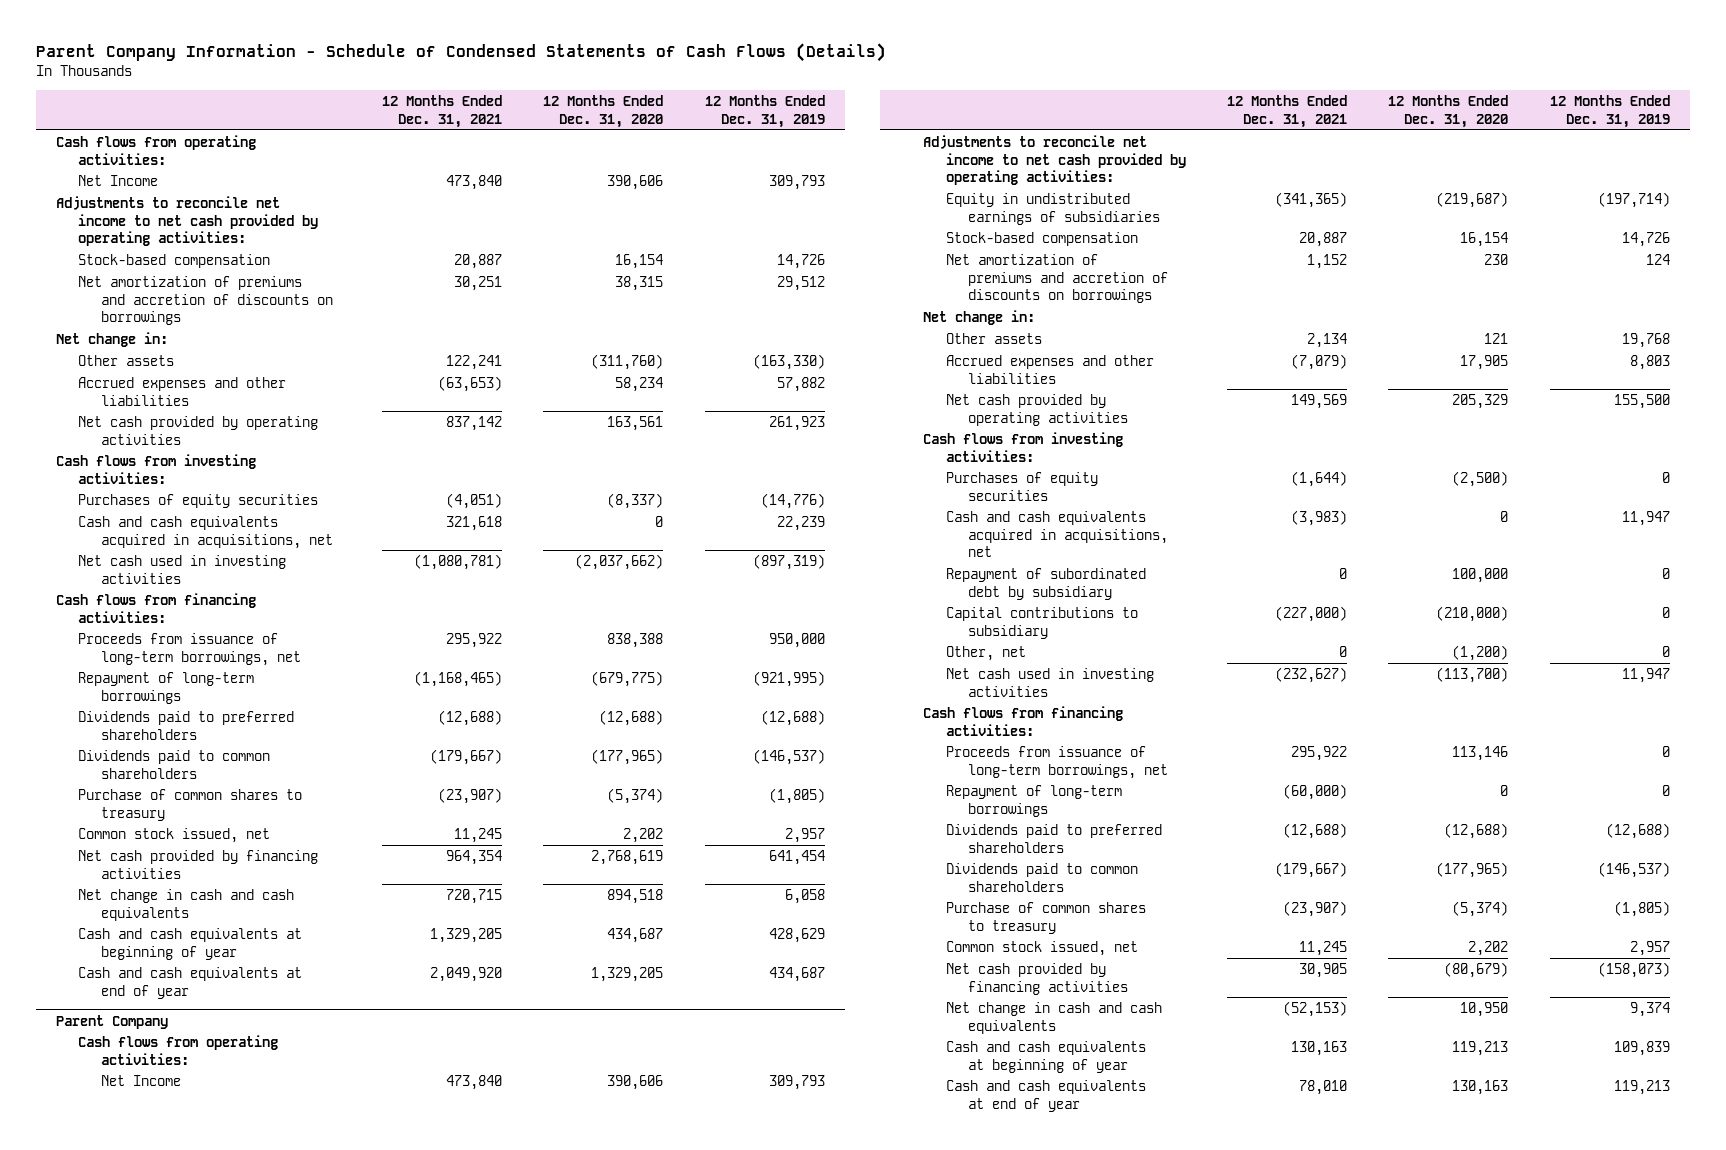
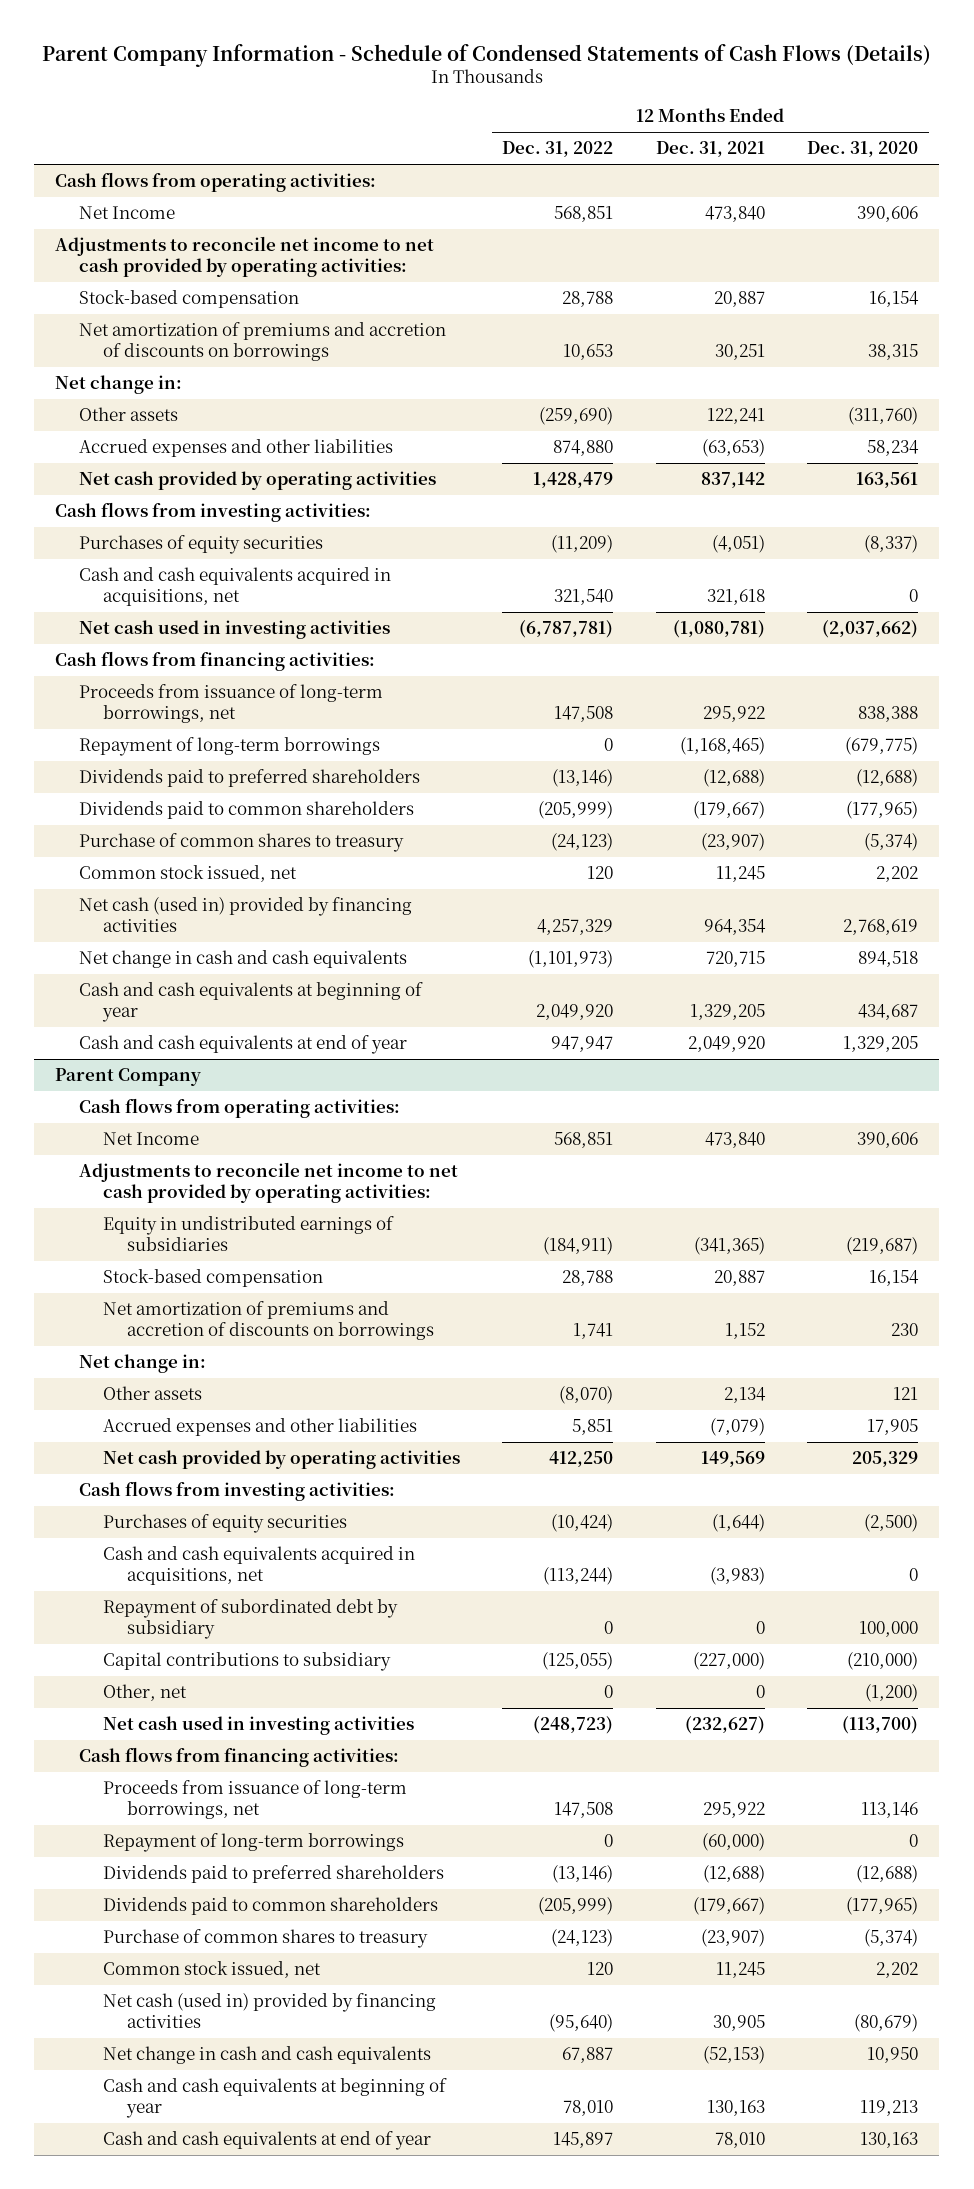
- | 12 Months Ended Dec. 31, 2021 | 12 Months Ended Dec. 31, 2020 | 12 Months Ended Dec. 31, 2019
+ | 12 Months Ended Dec. 31, 2022 | 12 Months Ended Dec. 31, 2021 | 12 Months Ended Dec. 31, 2020
- Net cash provided by financing activities | 964,354 | 2,768,619 | 641,454
+ Net cash (used in) provided by financing activities | 4,257,329 | 964,354 | 2,768,619
@ Parent Company
- Net cash provided by financing activities | 30,905 | (80,679) | (158,073)
+ Net cash (used in) provided by financing activities | (95,640) | 30,905 | (80,679)

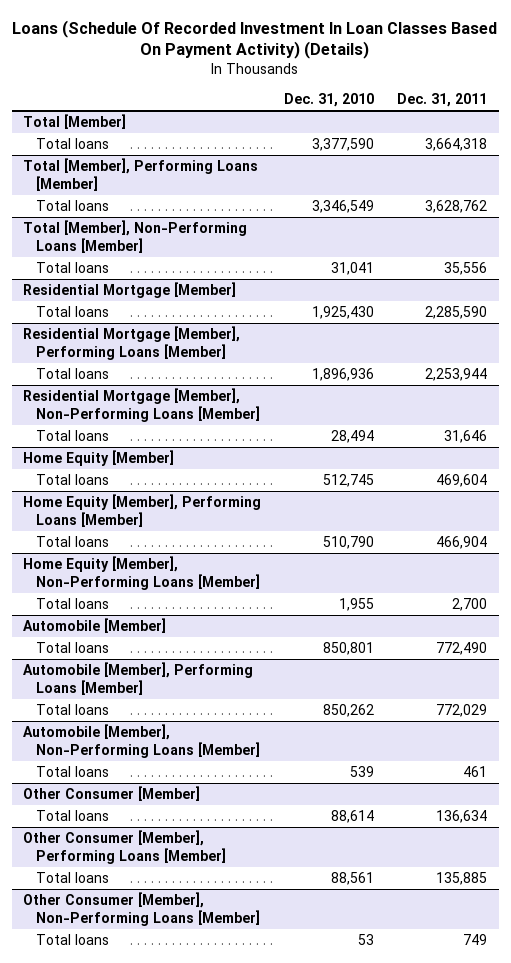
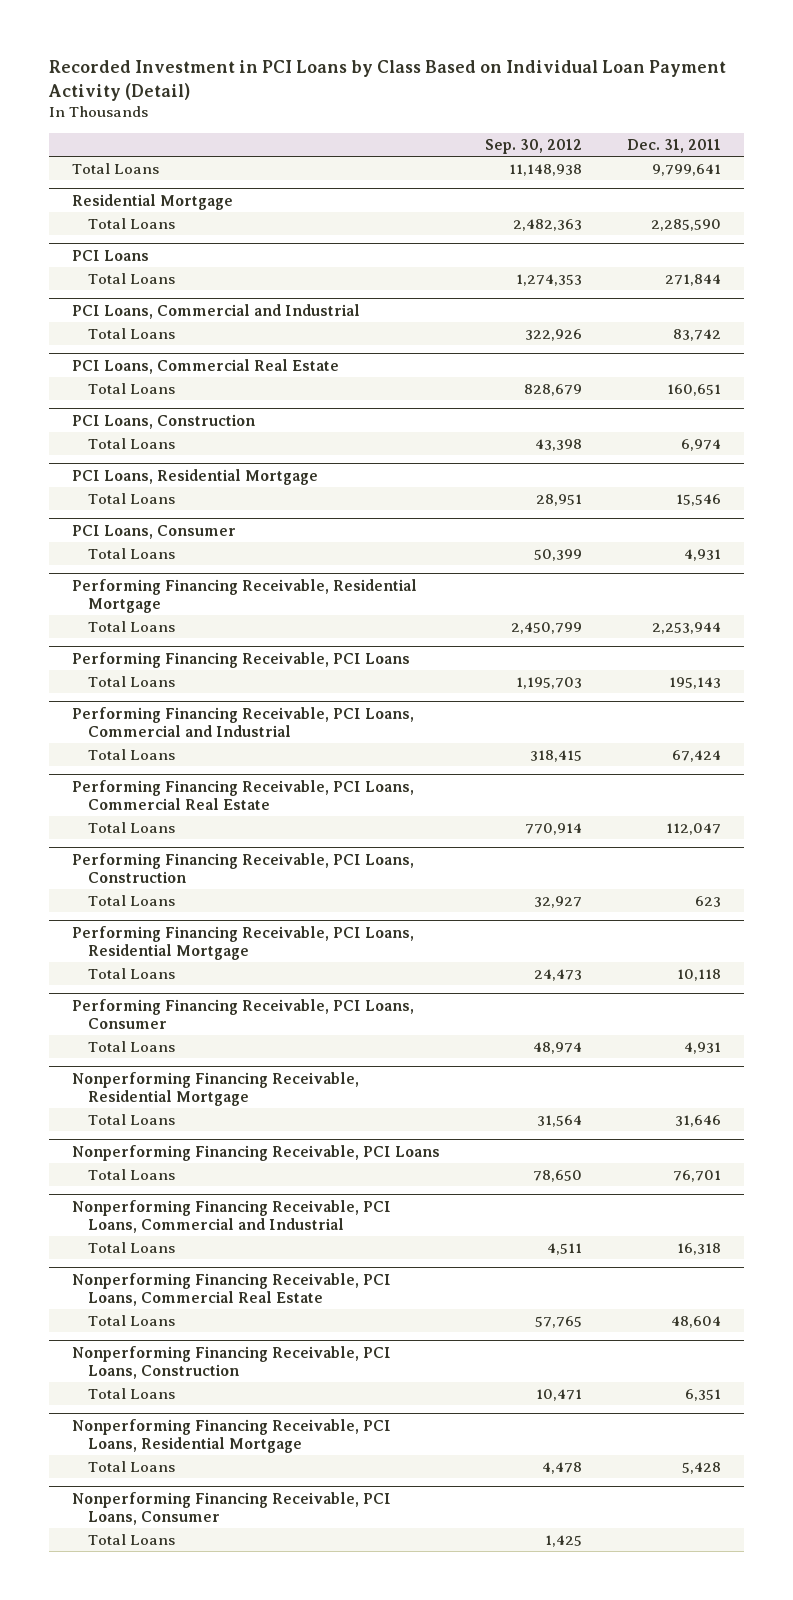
- Loans (Schedule Of Recorded Investment In Loan Classes Based On Payment Activity) (Details)
+ Recorded Investment in PCI Loans by Class Based on Individual Loan Payment Activity (Detail)
- | Dec. 31, 2010 | Dec. 31, 2011
+ | Sep. 30, 2012 | Dec. 31, 2011
- Total [Member]
- Total loans | 3,377,590 | 3,664,318
- Total [Member], Performing Loans [Member]
- Total loans | 3,346,549 | 3,628,762
- Total [Member], Non-Performing Loans [Member]
- Total loans | 31,041 | 35,556
- Residential Mortgage [Member]
- Total loans | 1,925,430 | 2,285,590
- Residential Mortgage [Member], Performing Loans [Member]
- Total loans | 1,896,936 | 2,253,944
- Residential Mortgage [Member], Non-Performing Loans [Member]
- Total loans | 28,494 | 31,646
- Home Equity [Member]
- Total loans | 512,745 | 469,604
- Home Equity [Member], Performing Loans [Member]
- Total loans | 510,790 | 466,904
- Home Equity [Member], Non-Performing Loans [Member]
- Total loans | 1,955 | 2,700
- Automobile [Member]
- Total loans | 850,801 | 772,490
- Automobile [Member], Performing Loans [Member]
- Total loans | 850,262 | 772,029
- Automobile [Member], Non-Performing Loans [Member]
- Total loans | 539 | 461
- Other Consumer [Member]
- Total loans | 88,614 | 136,634
- Other Consumer [Member], Performing Loans [Member]
- Total loans | 88,561 | 135,885
- Other Consumer [Member], Non-Performing Loans [Member]
- Total loans | 53 | 749
+ Total Loans | 11,148,938 | 9,799,641
+ Residential Mortgage
+ Total Loans | 2,482,363 | 2,285,590
+ PCI Loans
+ Total Loans | 1,274,353 | 271,844
+ PCI Loans, Commercial and Industrial
+ Total Loans | 322,926 | 83,742
+ PCI Loans, Commercial Real Estate
+ Total Loans | 828,679 | 160,651
+ PCI Loans, Construction
+ Total Loans | 43,398 | 6,974
+ PCI Loans, Residential Mortgage
+ Total Loans | 28,951 | 15,546
+ PCI Loans, Consumer
+ Total Loans | 50,399 | 4,931
+ Performing Financing Receivable, Residential Mortgage
+ Total Loans | 2,450,799 | 2,253,944
+ Performing Financing Receivable, PCI Loans
+ Total Loans | 1,195,703 | 195,143
+ Performing Financing Receivable, PCI Loans, Commercial and Industrial
+ Total Loans | 318,415 | 67,424
+ Performing Financing Receivable, PCI Loans, Commercial Real Estate
+ Total Loans | 770,914 | 112,047
+ Performing Financing Receivable, PCI Loans, Construction
+ Total Loans | 32,927 | 623
+ Performing Financing Receivable, PCI Loans, Residential Mortgage
+ Total Loans | 24,473 | 10,118
+ Performing Financing Receivable, PCI Loans, Consumer
+ Total Loans | 48,974 | 4,931
+ Nonperforming Financing Receivable, Residential Mortgage
+ Total Loans | 31,564 | 31,646
+ Nonperforming Financing Receivable, PCI Loans
+ Total Loans | 78,650 | 76,701
+ Nonperforming Financing Receivable, PCI Loans, Commercial and Industrial
+ Total Loans | 4,511 | 16,318
+ Nonperforming Financing Receivable, PCI Loans, Commercial Real Estate
+ Total Loans | 57,765 | 48,604
+ Nonperforming Financing Receivable, PCI Loans, Construction
+ Total Loans | 10,471 | 6,351
+ Nonperforming Financing Receivable, PCI Loans, Residential Mortgage
+ Total Loans | 4,478 | 5,428
+ Nonperforming Financing Receivable, PCI Loans, Consumer
+ Total Loans | 1,425 |

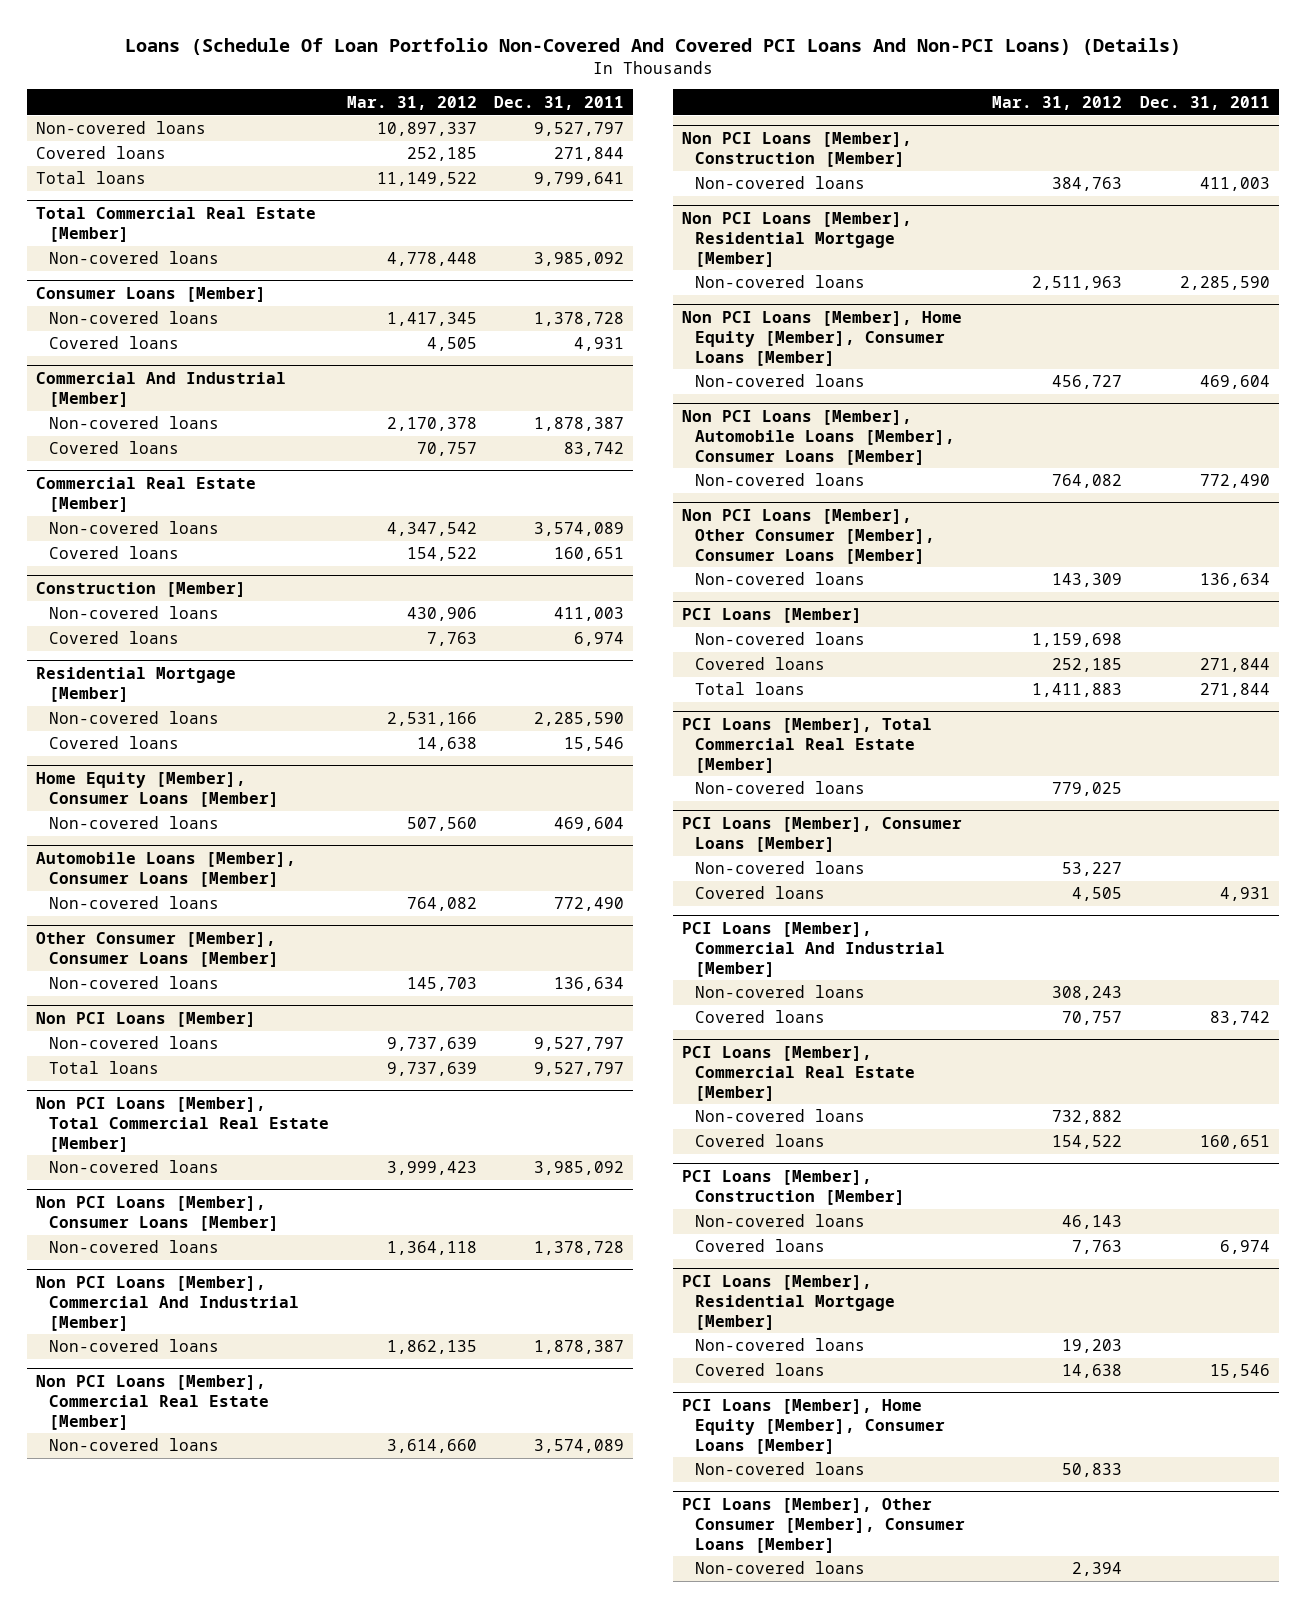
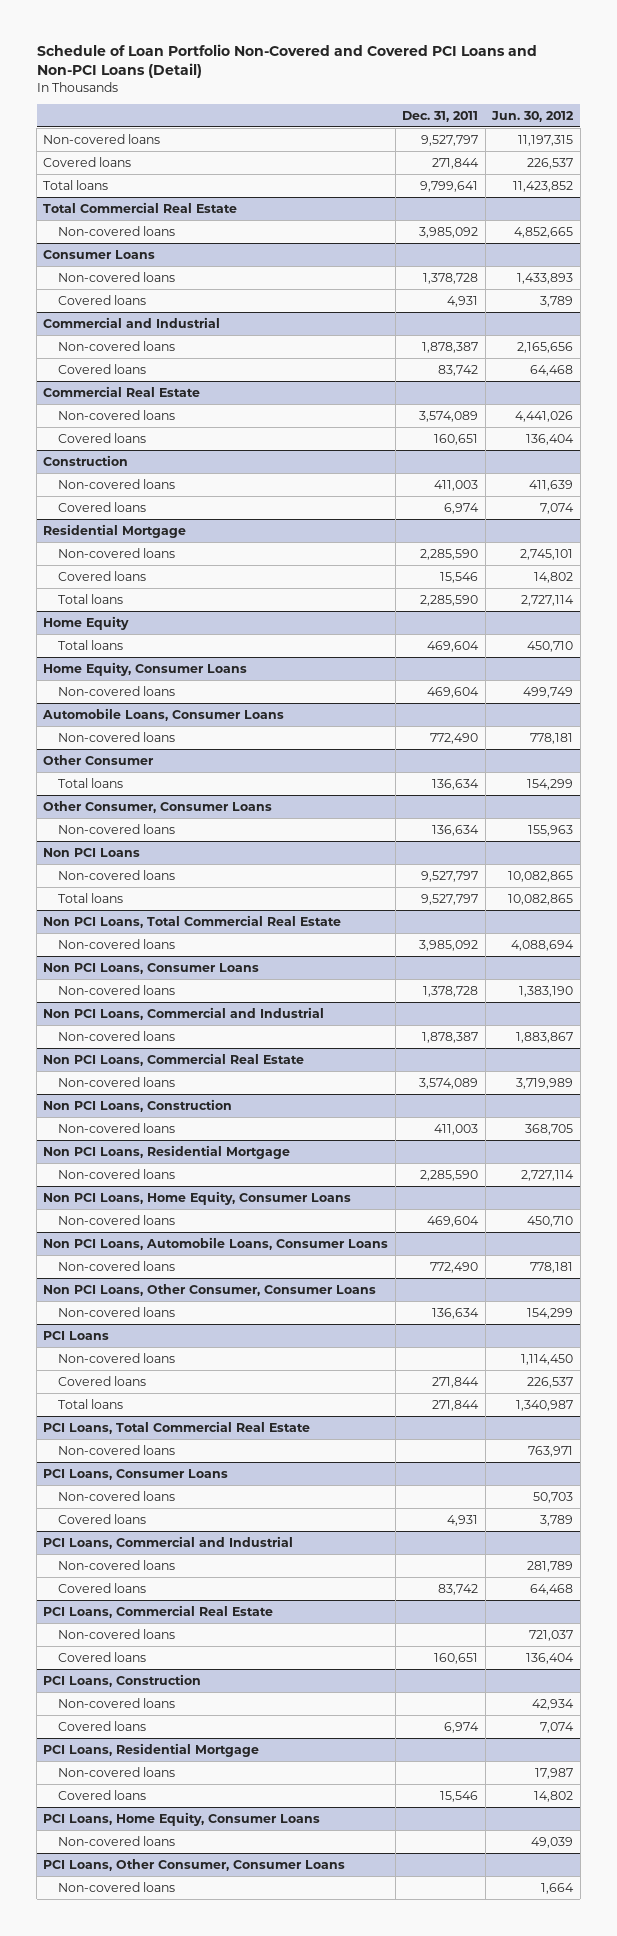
- Loans (Schedule Of Loan Portfolio Non-Covered And Covered PCI Loans And Non-PCI Loans) (Details)
+ Schedule of Loan Portfolio Non-Covered and Covered PCI Loans and Non-PCI Loans (Detail)
- | Mar. 31, 2012 | Dec. 31, 2011
+ | Dec. 31, 2011 | Jun. 30, 2012
- Total Commercial Real Estate [Member]
+ Total Commercial Real Estate
- Consumer Loans [Member]
+ Consumer Loans
- Commercial And Industrial [Member]
+ Commercial and Industrial
- Commercial Real Estate [Member]
+ Commercial Real Estate
- Construction [Member]
+ Construction
- Residential Mortgage [Member]
+ Residential Mortgage
- Home Equity [Member], Consumer Loans [Member]
+ Total loans | 2,285,590 | 2,727,114
+ Home Equity
+ Total loans | 469,604 | 450,710
+ Home Equity, Consumer Loans
- Automobile Loans [Member], Consumer Loans [Member]
+ Automobile Loans, Consumer Loans
- Other Consumer [Member], Consumer Loans [Member]
+ Other Consumer
+ Total loans | 136,634 | 154,299
+ Other Consumer, Consumer Loans
- Non PCI Loans [Member]
+ Non PCI Loans
- Non PCI Loans [Member], Total Commercial Real Estate [Member]
+ Non PCI Loans, Total Commercial Real Estate
- Non PCI Loans [Member], Consumer Loans [Member]
+ Non PCI Loans, Consumer Loans
- Non PCI Loans [Member], Commercial And Industrial [Member]
+ Non PCI Loans, Commercial and Industrial
- Non PCI Loans [Member], Commercial Real Estate [Member]
+ Non PCI Loans, Commercial Real Estate
- Non PCI Loans [Member], Construction [Member]
+ Non PCI Loans, Construction
- Non PCI Loans [Member], Residential Mortgage [Member]
+ Non PCI Loans, Residential Mortgage
- Non PCI Loans [Member], Home Equity [Member], Consumer Loans [Member]
+ Non PCI Loans, Home Equity, Consumer Loans
- Non PCI Loans [Member], Automobile Loans [Member], Consumer Loans [Member]
+ Non PCI Loans, Automobile Loans, Consumer Loans
- Non PCI Loans [Member], Other Consumer [Member], Consumer Loans [Member]
+ Non PCI Loans, Other Consumer, Consumer Loans
- PCI Loans [Member]
+ PCI Loans
- PCI Loans [Member], Total Commercial Real Estate [Member]
+ PCI Loans, Total Commercial Real Estate
- PCI Loans [Member], Consumer Loans [Member]
+ PCI Loans, Consumer Loans
- PCI Loans [Member], Commercial And Industrial [Member]
+ PCI Loans, Commercial and Industrial
- PCI Loans [Member], Commercial Real Estate [Member]
+ PCI Loans, Commercial Real Estate
- PCI Loans [Member], Construction [Member]
+ PCI Loans, Construction
- PCI Loans [Member], Residential Mortgage [Member]
+ PCI Loans, Residential Mortgage
- PCI Loans [Member], Home Equity [Member], Consumer Loans [Member]
+ PCI Loans, Home Equity, Consumer Loans
- PCI Loans [Member], Other Consumer [Member], Consumer Loans [Member]
+ PCI Loans, Other Consumer, Consumer Loans

